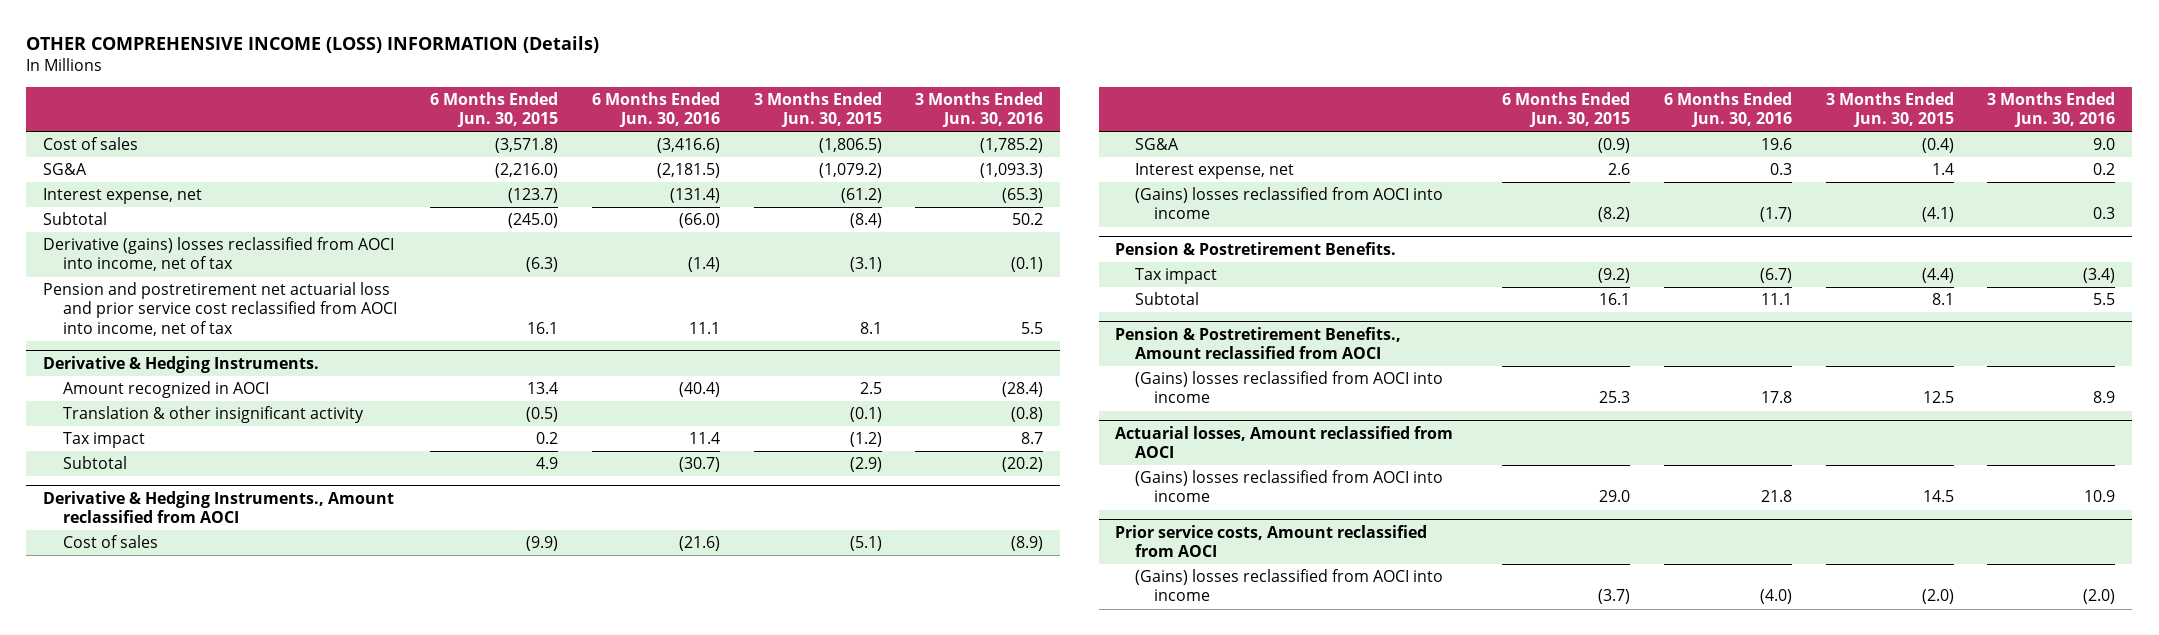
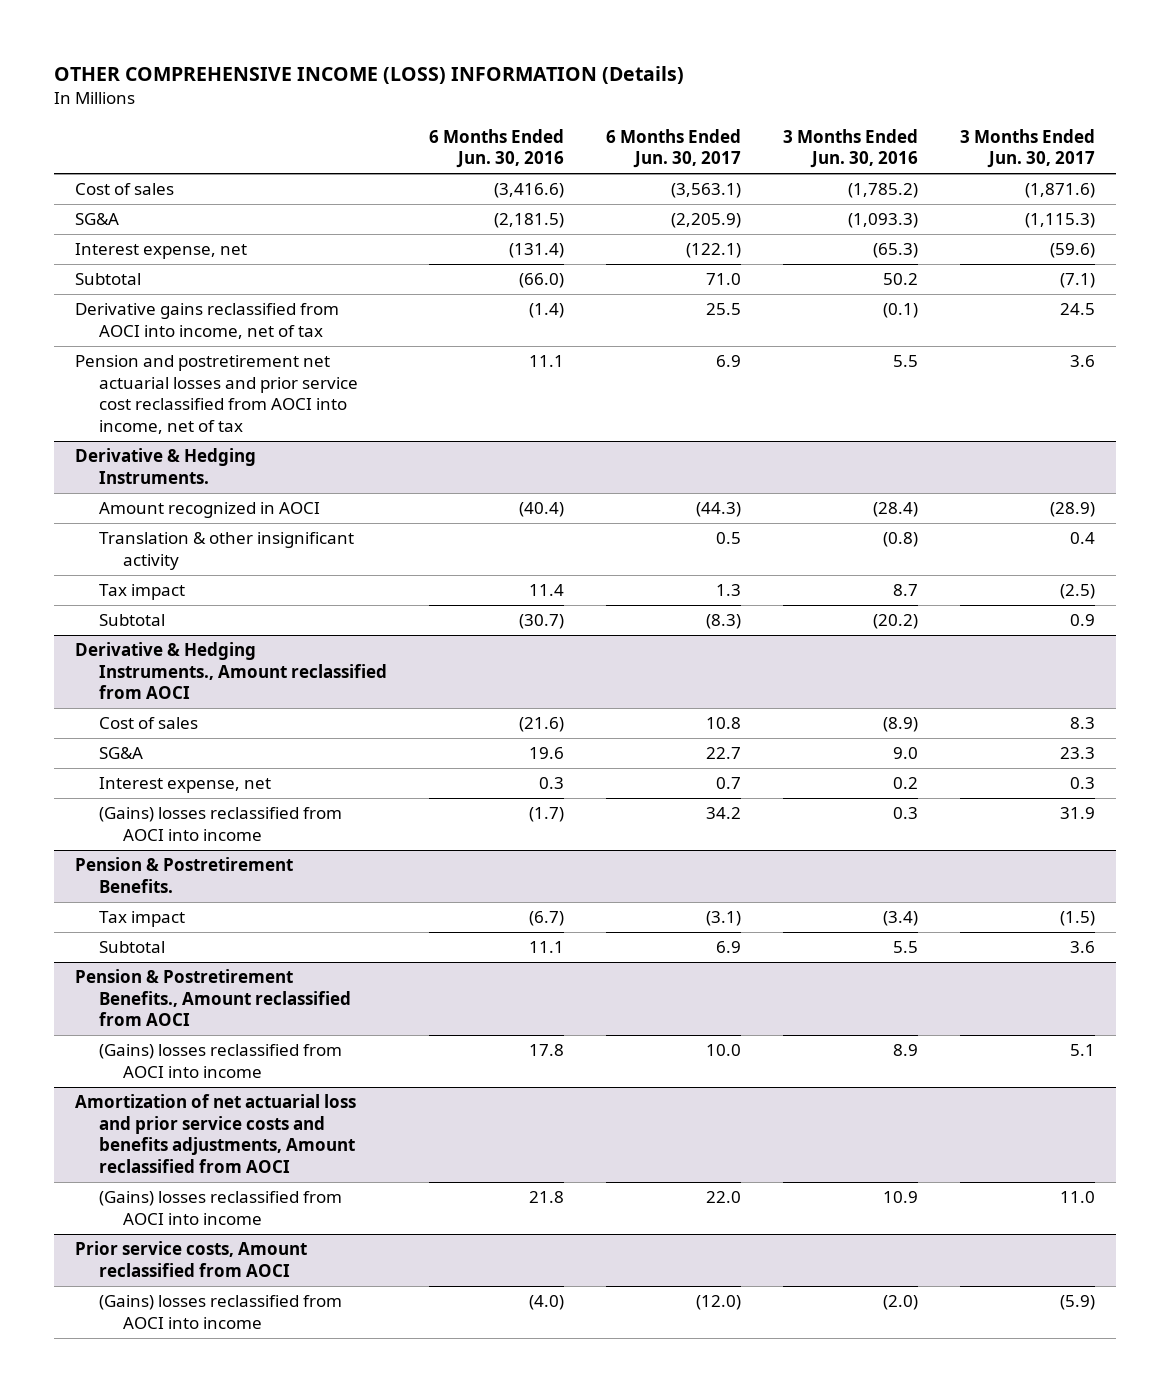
- | 6 Months Ended Jun. 30, 2015 | 6 Months Ended Jun. 30, 2016 | 3 Months Ended Jun. 30, 2015 | 3 Months Ended Jun. 30, 2016
+ | 6 Months Ended Jun. 30, 2016 | 6 Months Ended Jun. 30, 2017 | 3 Months Ended Jun. 30, 2016 | 3 Months Ended Jun. 30, 2017
- Derivative (gains) losses reclassified from AOCI into income, net of tax | (6.3) | (1.4) | (3.1) | (0.1)
- Pension and postretirement net actuarial loss and prior service cost reclassified from AOCI into income, net of tax | 16.1 | 11.1 | 8.1 | 5.5
+ Derivative gains reclassified from AOCI into income, net of tax | (1.4) | 25.5 | (0.1) | 24.5
+ Pension and postretirement net actuarial losses and prior service cost reclassified from AOCI into income, net of tax | 11.1 | 6.9 | 5.5 | 3.6
- Actuarial losses, Amount reclassified from AOCI
+ Amortization of net actuarial loss and prior service costs and benefits adjustments, Amount reclassified from AOCI

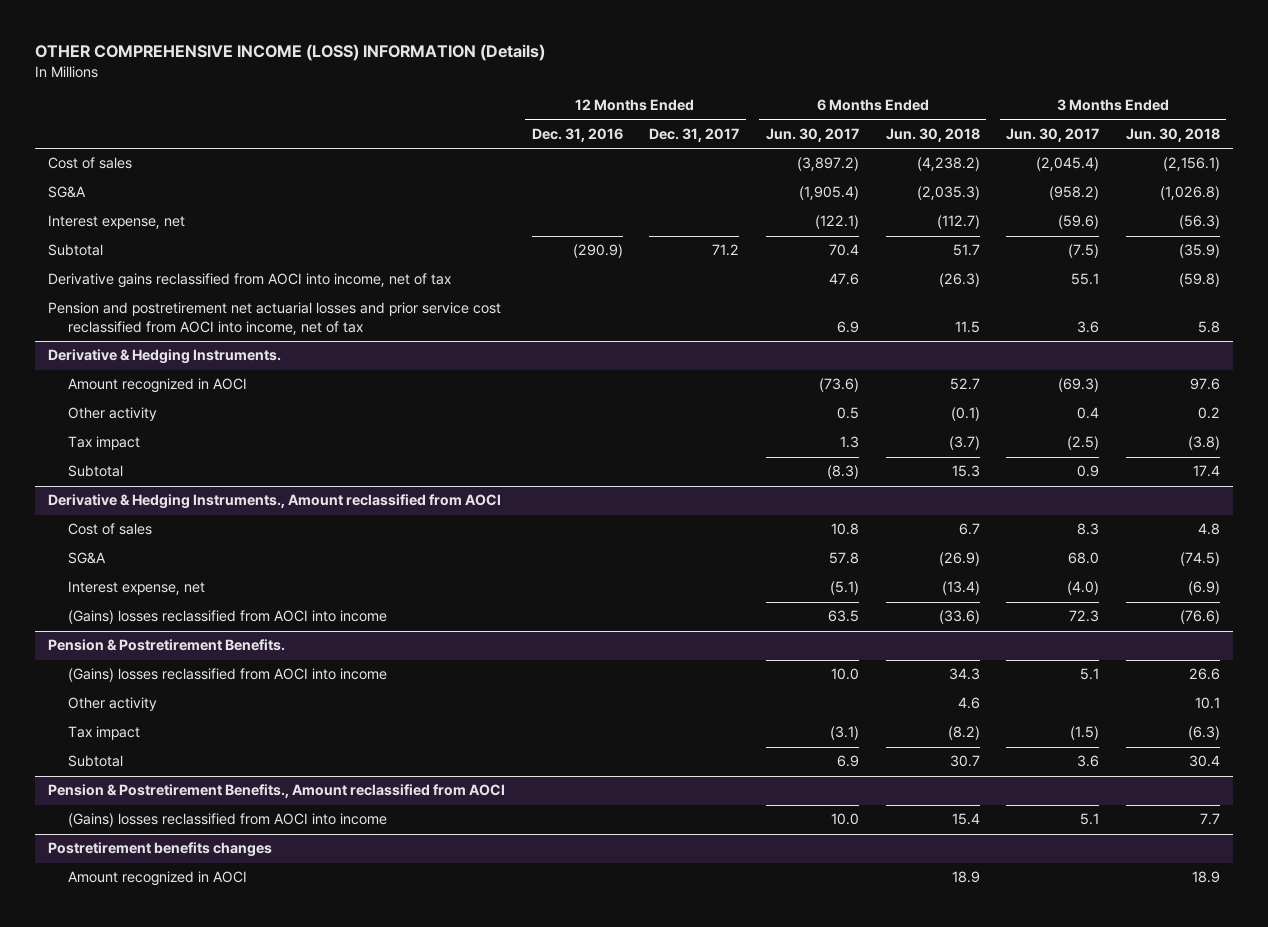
- | 6 Months Ended Jun. 30, 2016 | 6 Months Ended Jun. 30, 2017 | 3 Months Ended Jun. 30, 2016 | 3 Months Ended Jun. 30, 2017
+ | 12 Months Ended Dec. 31, 2016 | 12 Months Ended Dec. 31, 2017 | 6 Months Ended Jun. 30, 2017 | 6 Months Ended Jun. 30, 2018 | 3 Months Ended Jun. 30, 2017 | 3 Months Ended Jun. 30, 2018
- Cost of sales | (3,416.6) | (3,563.1) | (1,785.2) | (1,871.6)
- SG&A | (2,181.5) | (2,205.9) | (1,093.3) | (1,115.3)
+ Cost of sales | | | (3,897.2) | (4,238.2) | (2,045.4) | (2,156.1)
+ SG&A | | | (1,905.4) | (2,035.3) | (958.2) | (1,026.8)
- Subtotal | (66.0) | 71.0 | 50.2 | (7.1)
- Derivative gains reclassified from AOCI into income, net of tax | (1.4) | 25.5 | (0.1) | 24.5
+ Subtotal | (290.9) | 71.2 | 70.4 | 51.7 | (7.5) | (35.9)
+ Derivative gains reclassified from AOCI into income, net of tax | | | 47.6 | (26.3) | 55.1 | (59.8)
@ Derivative & Hedging Instruments.
- Amount recognized in AOCI | (40.4) | (44.3) | (28.4) | (28.9)
- Translation & other insignificant activity | | 0.5 | (0.8) | 0.4
+ Amount recognized in AOCI | | | (73.6) | 52.7 | (69.3) | 97.6
+ Other activity | | | 0.5 | (0.1) | 0.4 | 0.2
@ Derivative & Hedging Instruments., Amount reclassified from AOCI
- SG&A | 19.6 | 22.7 | 9.0 | 23.3
- Interest expense, net | 0.3 | 0.7 | 0.2 | 0.3
- (Gains) losses reclassified from AOCI into income | (1.7) | 34.2 | 0.3 | 31.9
+ SG&A | | | 57.8 | (26.9) | 68.0 | (74.5)
+ Interest expense, net | | | (5.1) | (13.4) | (4.0) | (6.9)
+ (Gains) losses reclassified from AOCI into income | | | 63.5 | (33.6) | 72.3 | (76.6)
@ Pension & Postretirement Benefits.
+ (Gains) losses reclassified from AOCI into income | | | 10.0 | 34.3 | 5.1 | 26.6
+ Other activity | | | | 4.6 | | 10.1
- Amortization of net actuarial loss and prior service costs and benefits adjustments, Amount reclassified from AOCI
- (Gains) losses reclassified from AOCI into income | 21.8 | 22.0 | 10.9 | 11.0
- Prior service costs, Amount reclassified from AOCI
- (Gains) losses reclassified from AOCI into income | (4.0) | (12.0) | (2.0) | (5.9)
+ Postretirement benefits changes
+ Amount recognized in AOCI | | | | 18.9 | | 18.9

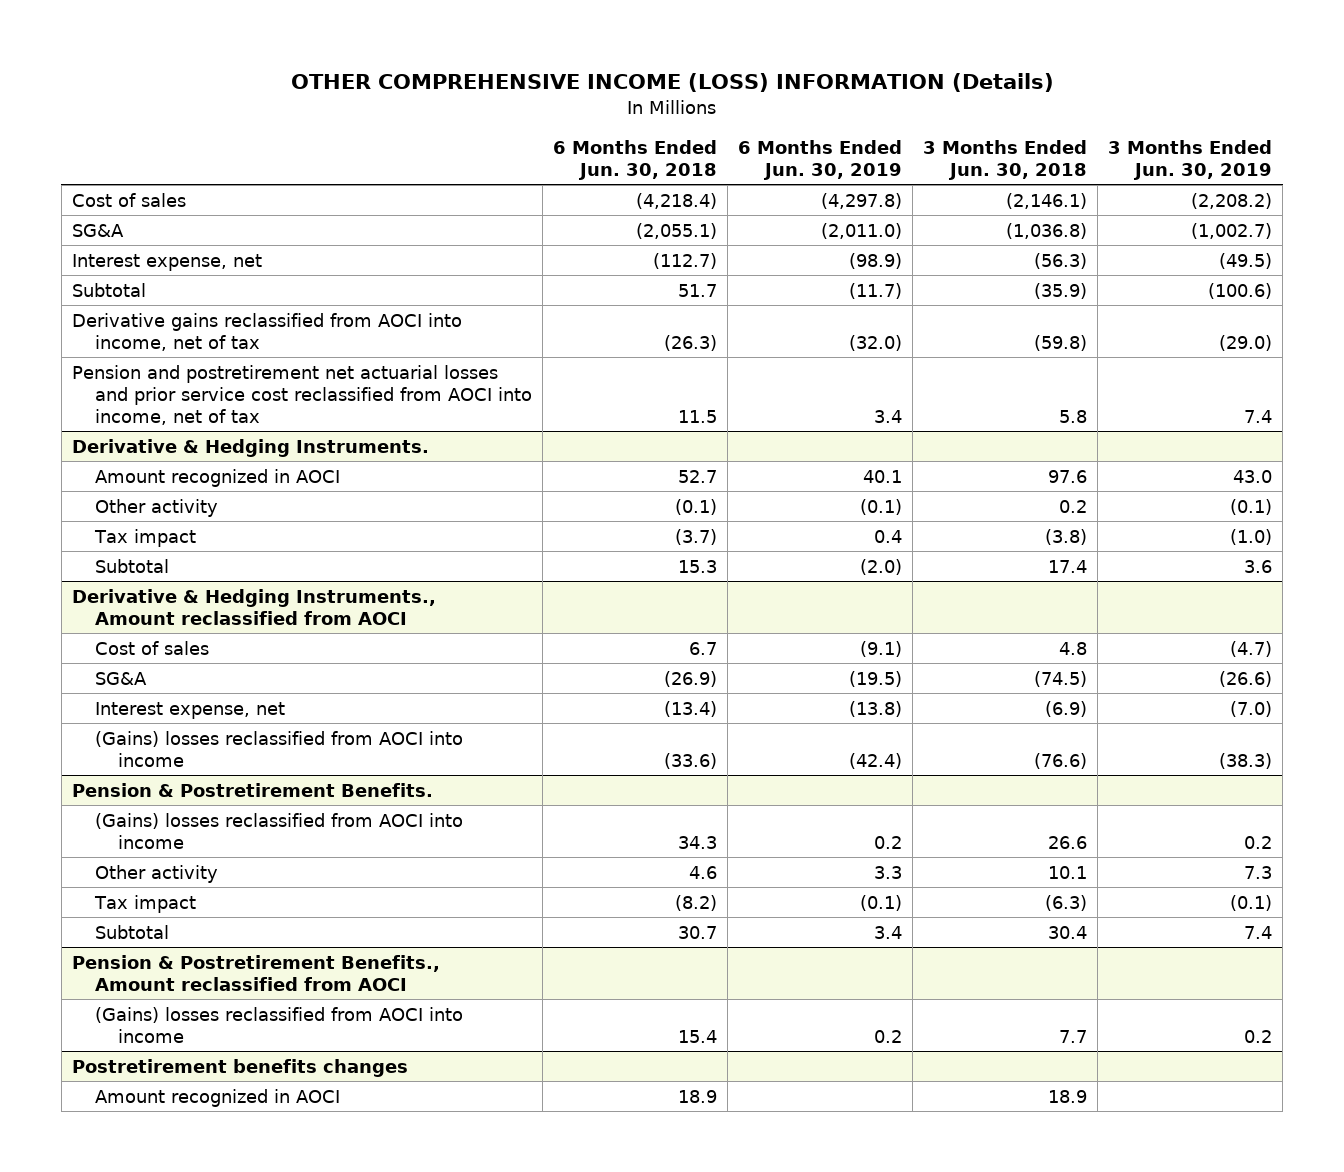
- | 12 Months Ended Dec. 31, 2016 | 12 Months Ended Dec. 31, 2017 | 6 Months Ended Jun. 30, 2017 | 6 Months Ended Jun. 30, 2018 | 3 Months Ended Jun. 30, 2017 | 3 Months Ended Jun. 30, 2018
+ | 6 Months Ended Jun. 30, 2018 | 6 Months Ended Jun. 30, 2019 | 3 Months Ended Jun. 30, 2018 | 3 Months Ended Jun. 30, 2019
- Cost of sales | | | (3,897.2) | (4,238.2) | (2,045.4) | (2,156.1)
- SG&A | | | (1,905.4) | (2,035.3) | (958.2) | (1,026.8)
+ Cost of sales | (4,218.4) | (4,297.8) | (2,146.1) | (2,208.2)
+ SG&A | (2,055.1) | (2,011.0) | (1,036.8) | (1,002.7)

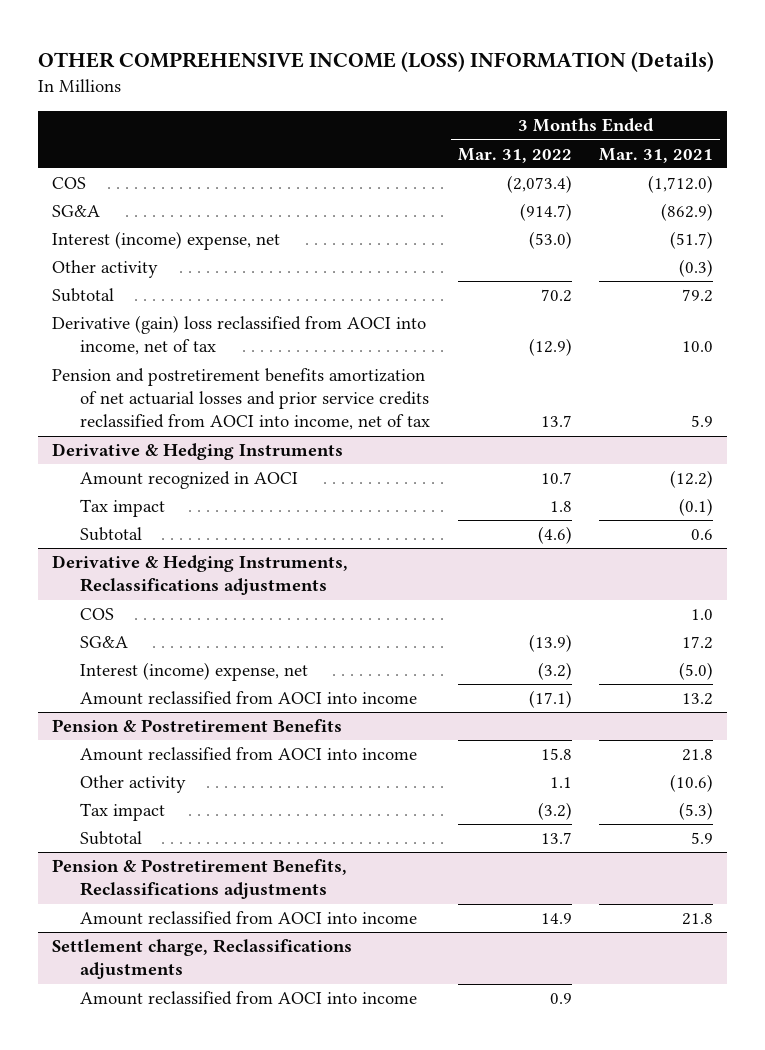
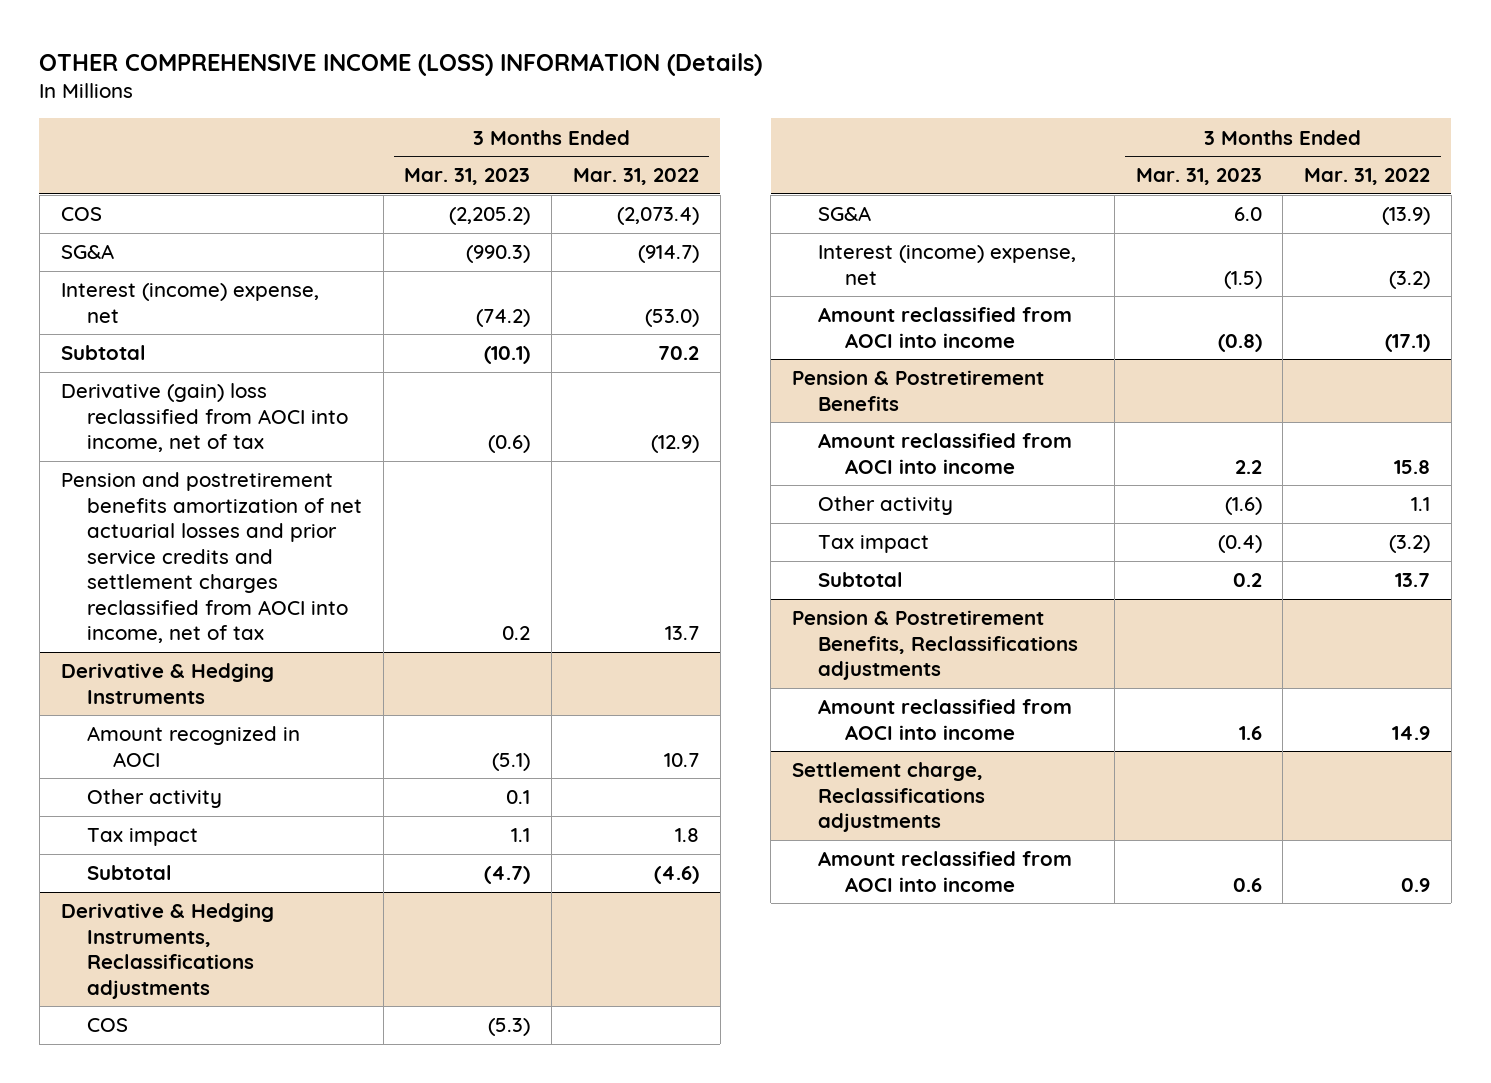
- | 3 Months Ended Mar. 31, 2022 | 3 Months Ended Mar. 31, 2021
+ | 3 Months Ended Mar. 31, 2023 | 3 Months Ended Mar. 31, 2022
- Other activity | | (0.3)
- Pension and postretirement benefits amortization of net actuarial losses and prior service credits reclassified from AOCI into income, net of tax | 13.7 | 5.9
+ Pension and postretirement benefits amortization of net actuarial losses and prior service credits and settlement charges reclassified from AOCI into income, net of tax | 0.2 | 13.7
@ Derivative & Hedging Instruments
+ Other activity | 0.1 |

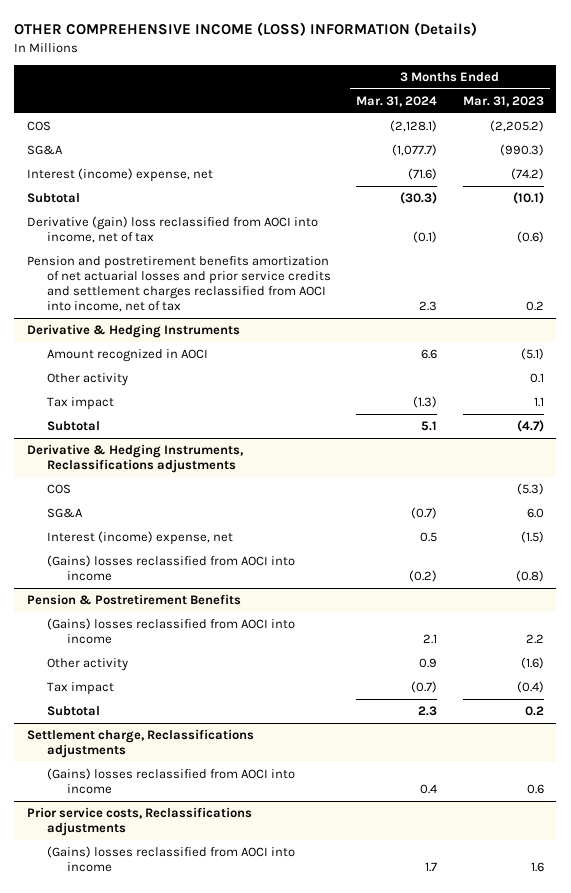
- | 3 Months Ended Mar. 31, 2023 | 3 Months Ended Mar. 31, 2022
+ | 3 Months Ended Mar. 31, 2024 | 3 Months Ended Mar. 31, 2023
@ Derivative & Hedging Instruments, Reclassifications adjustments
- Amount reclassified from AOCI into income | (0.8) | (17.1)
+ (Gains) losses reclassified from AOCI into income | (0.2) | (0.8)
@ Pension & Postretirement Benefits
- Amount reclassified from AOCI into income | 2.2 | 15.8
+ (Gains) losses reclassified from AOCI into income | 2.1 | 2.2
- Pension & Postretirement Benefits, Reclassifications adjustments
- Amount reclassified from AOCI into income | 1.6 | 14.9
@ Settlement charge, Reclassifications adjustments
- Amount reclassified from AOCI into income | 0.6 | 0.9
+ (Gains) losses reclassified from AOCI into income | 0.4 | 0.6
+ Prior service costs, Reclassifications adjustments
+ (Gains) losses reclassified from AOCI into income | 1.7 | 1.6

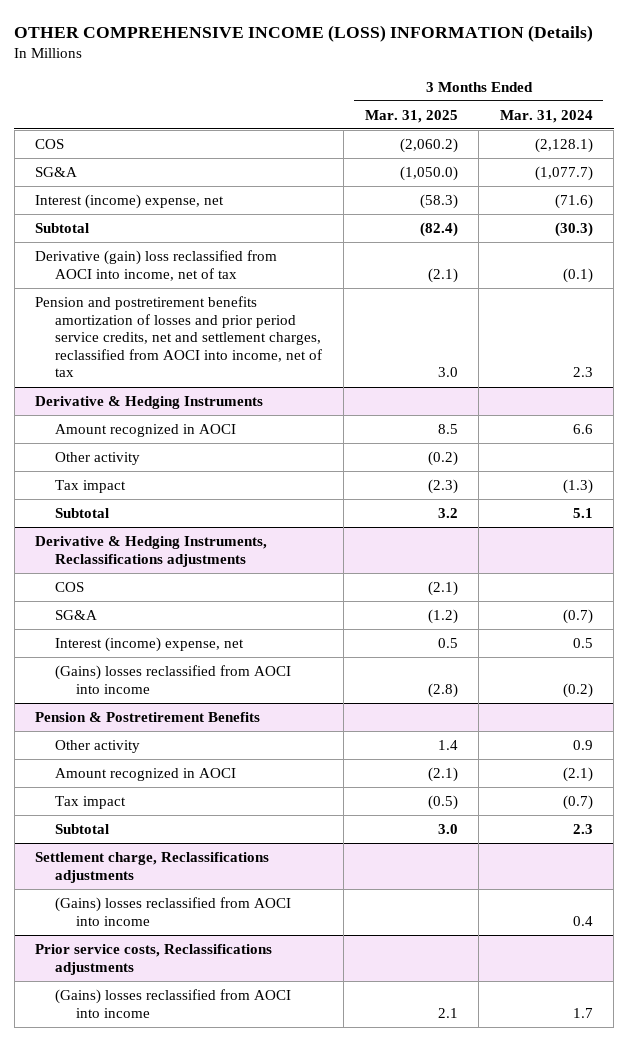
- | 3 Months Ended Mar. 31, 2024 | 3 Months Ended Mar. 31, 2023
+ | 3 Months Ended Mar. 31, 2025 | 3 Months Ended Mar. 31, 2024
- Pension and postretirement benefits amortization of net actuarial losses and prior service credits and settlement charges reclassified from AOCI into income, net of tax | 2.3 | 0.2
+ Pension and postretirement benefits amortization of losses and prior period service credits, net and settlement charges, reclassified from AOCI into income, net of tax | 3.0 | 2.3
@ Pension & Postretirement Benefits
- (Gains) losses reclassified from AOCI into income | 2.1 | 2.2
+ Amount recognized in AOCI | (2.1) | (2.1)

